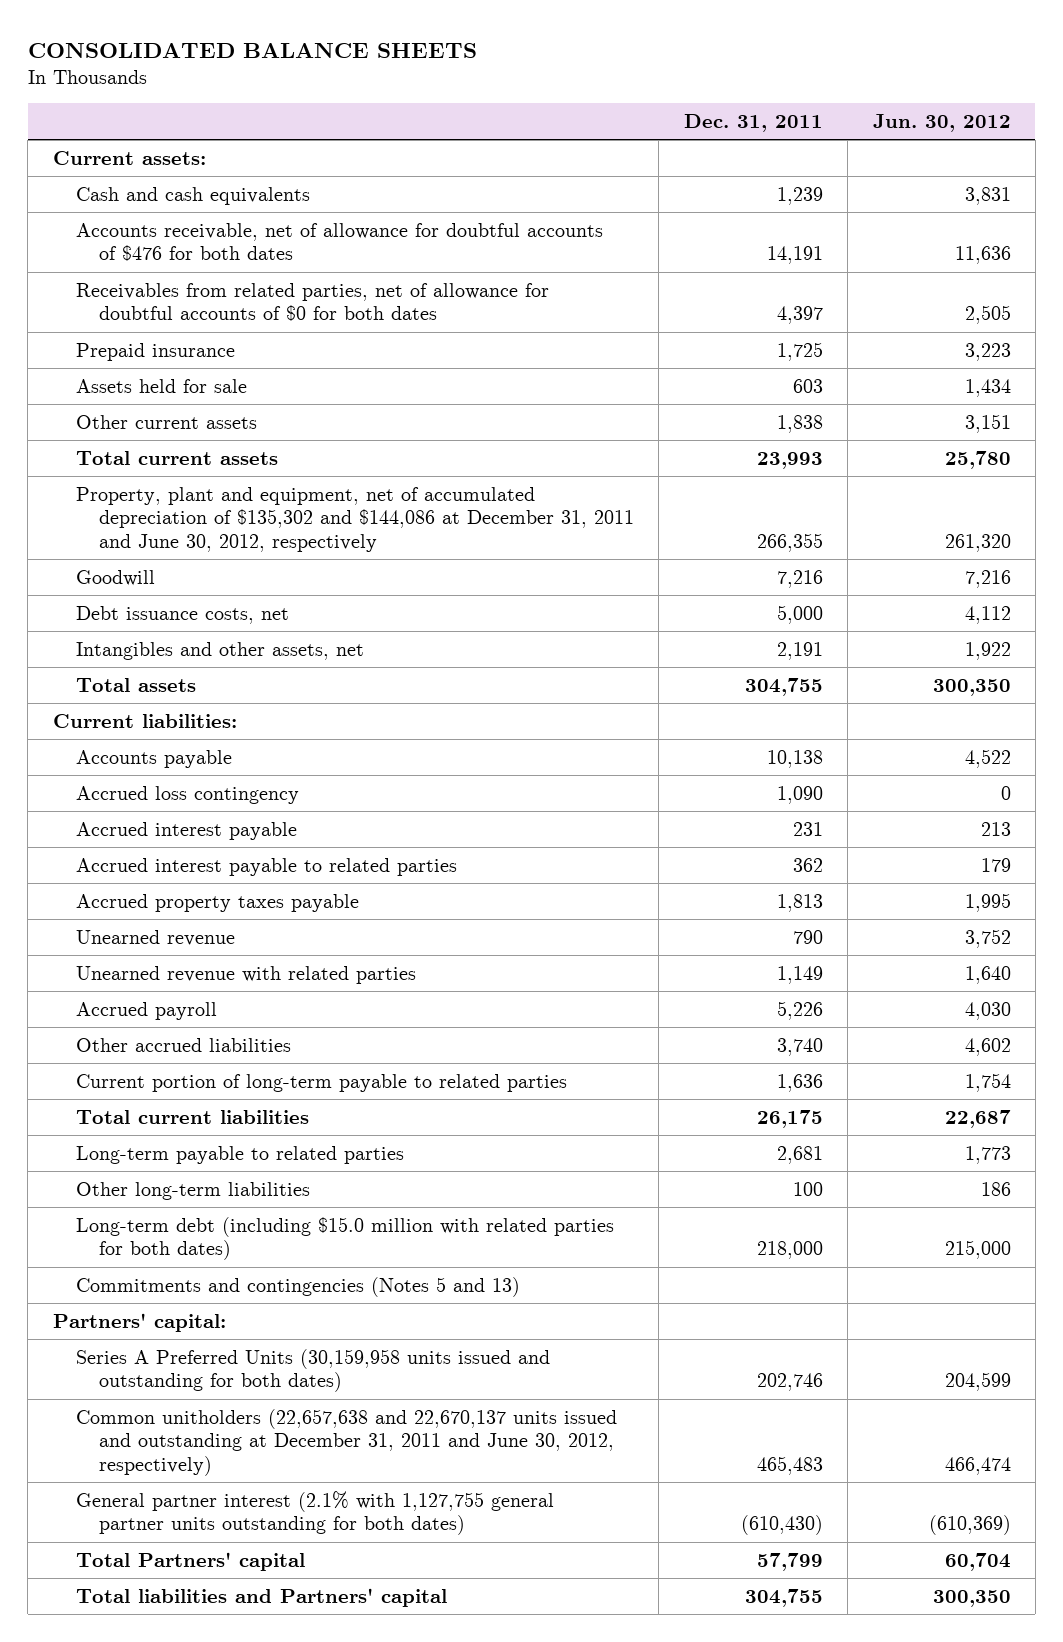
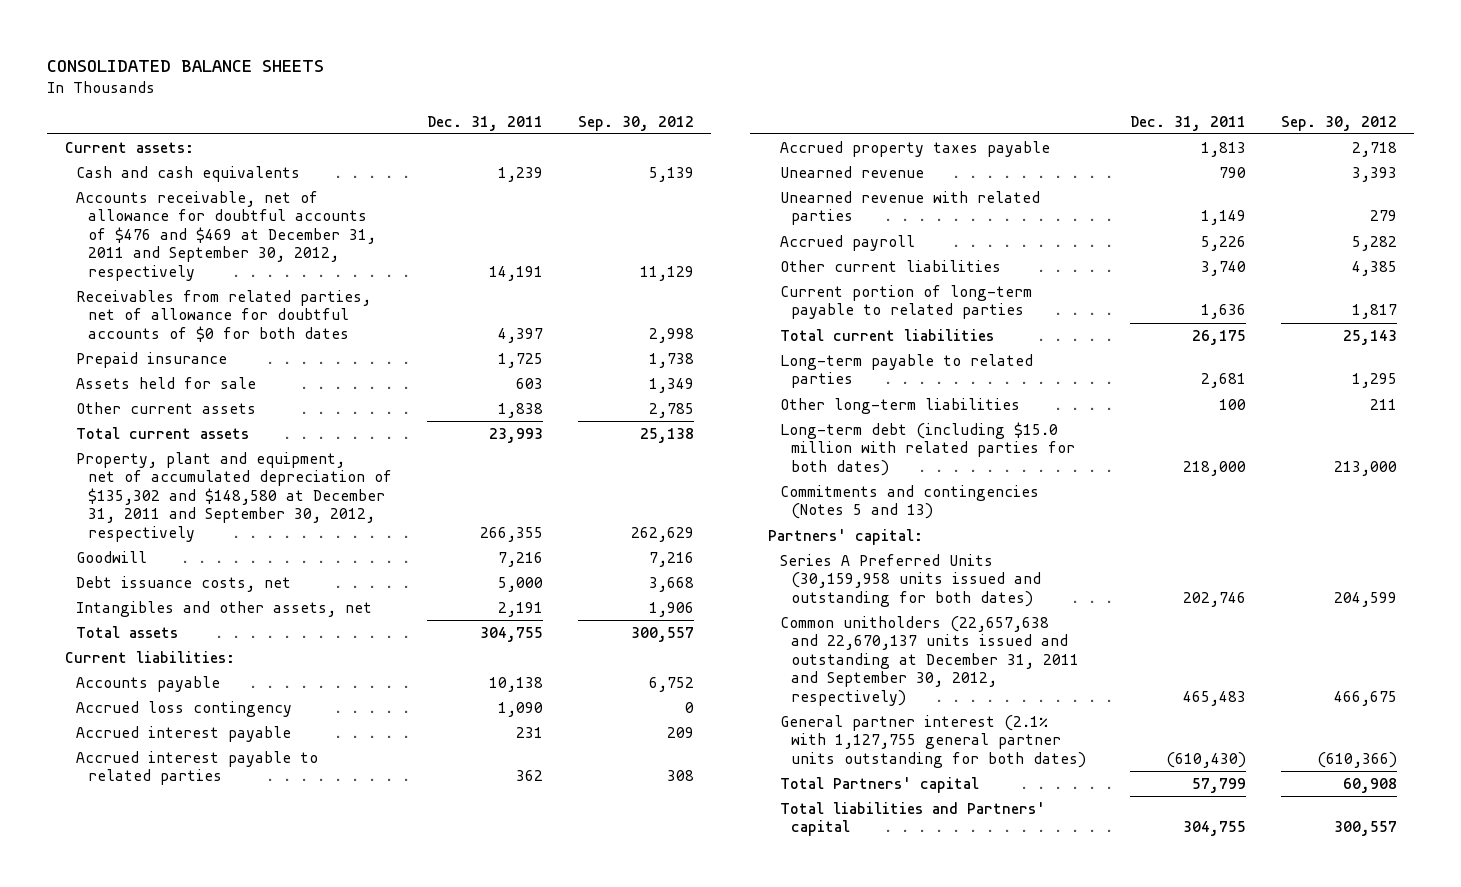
- | Dec. 31, 2011 | Jun. 30, 2012
+ | Dec. 31, 2011 | Sep. 30, 2012
- Accounts receivable, net of allowance for doubtful accounts of $476 for both dates | 14,191 | 11,636
+ Accounts receivable, net of allowance for doubtful accounts of $476 and $469 at December 31, 2011 and September 30, 2012, respectively | 14,191 | 11,129
- Property, plant and equipment, net of accumulated depreciation of $135,302 and $144,086 at December 31, 2011 and June 30, 2012, respectively | 266,355 | 261,320
+ Property, plant and equipment, net of accumulated depreciation of $135,302 and $148,580 at December 31, 2011 and September 30, 2012, respectively | 266,355 | 262,629
- Other accrued liabilities | 3,740 | 4,602
+ Other current liabilities | 3,740 | 4,385
- Common unitholders (22,657,638 and 22,670,137 units issued and outstanding at December 31, 2011 and June 30, 2012, respectively) | 465,483 | 466,474
+ Common unitholders (22,657,638 and 22,670,137 units issued and outstanding at December 31, 2011 and September 30, 2012, respectively) | 465,483 | 466,675

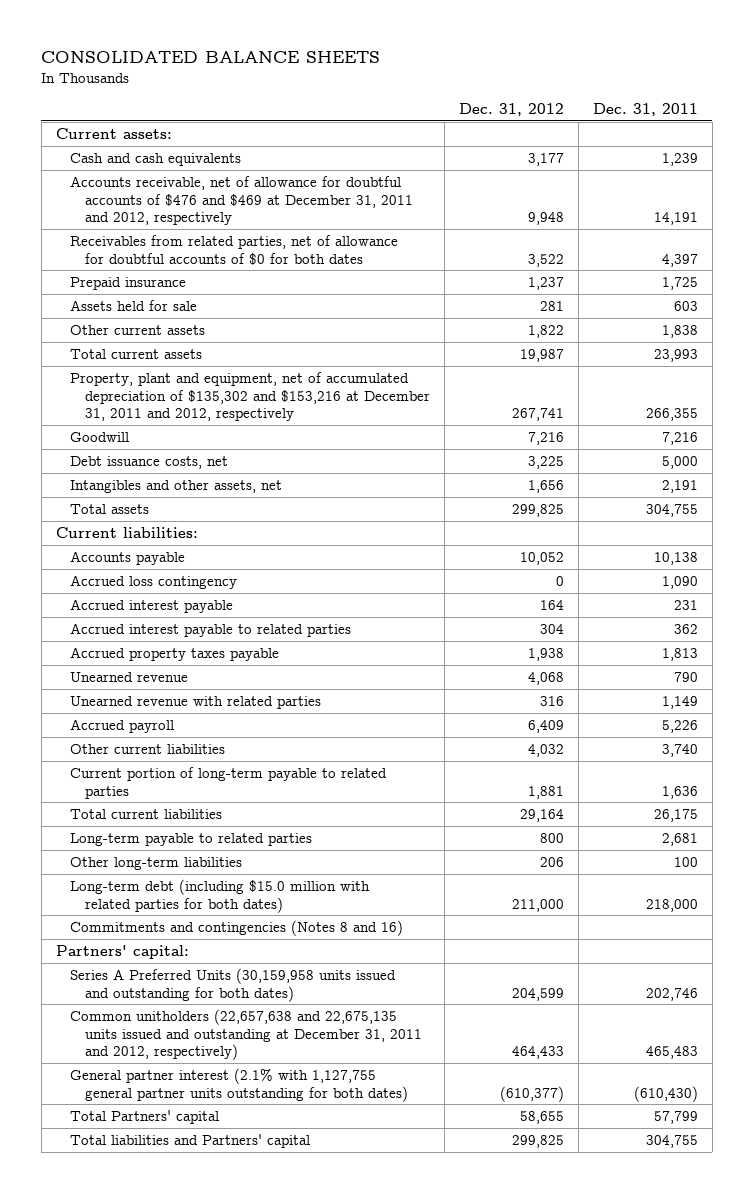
- | Dec. 31, 2011 | Sep. 30, 2012
+ | Dec. 31, 2012 | Dec. 31, 2011
- Accounts receivable, net of allowance for doubtful accounts of $476 and $469 at December 31, 2011 and September 30, 2012, respectively | 14,191 | 11,129
+ Accounts receivable, net of allowance for doubtful accounts of $476 and $469 at December 31, 2011 and 2012, respectively | 9,948 | 14,191
- Property, plant and equipment, net of accumulated depreciation of $135,302 and $148,580 at December 31, 2011 and September 30, 2012, respectively | 266,355 | 262,629
+ Property, plant and equipment, net of accumulated depreciation of $135,302 and $153,216 at December 31, 2011 and 2012, respectively | 267,741 | 266,355
- Commitments and contingencies (Notes 5 and 13)
+ Commitments and contingencies (Notes 8 and 16)
- Common unitholders (22,657,638 and 22,670,137 units issued and outstanding at December 31, 2011 and September 30, 2012, respectively) | 465,483 | 466,675
+ Common unitholders (22,657,638 and 22,675,135 units issued and outstanding at December 31, 2011 and 2012, respectively) | 464,433 | 465,483

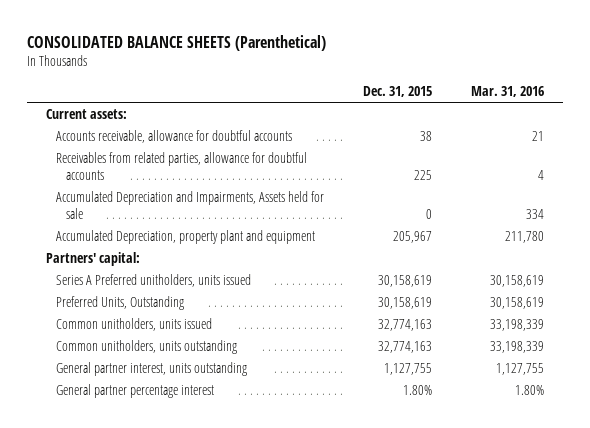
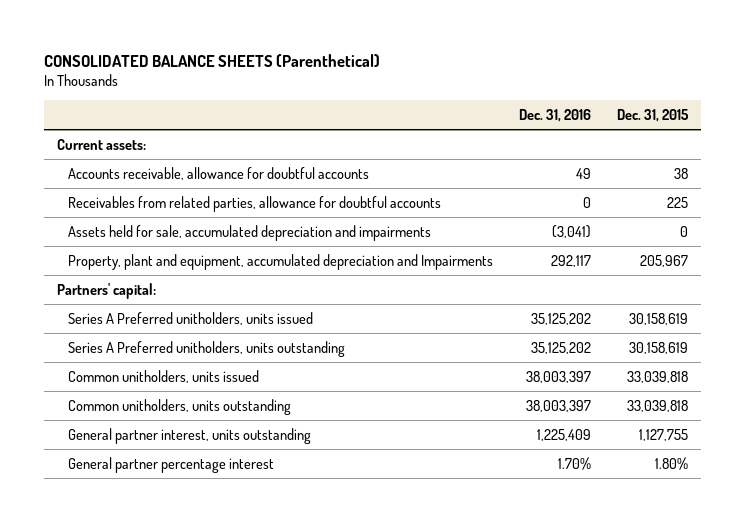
- | Dec. 31, 2015 | Mar. 31, 2016
+ | Dec. 31, 2016 | Dec. 31, 2015
- Accumulated Depreciation and Impairments, Assets held for sale | 0 | 334
- Accumulated Depreciation, property plant and equipment | 205,967 | 211,780
+ Assets held for sale, accumulated depreciation and impairments | (3,041) | 0
+ Property, plant and equipment, accumulated depreciation and Impairments | 292,117 | 205,967
- Preferred Units, Outstanding | 30,158,619 | 30,158,619
- Common unitholders, units issued | 32,774,163 | 33,198,339
- Common unitholders, units outstanding | 32,774,163 | 33,198,339
+ Series A Preferred unitholders, units outstanding | 35,125,202 | 30,158,619
+ Common unitholders, units issued | 38,003,397 | 33,039,818
+ Common unitholders, units outstanding | 38,003,397 | 33,039,818

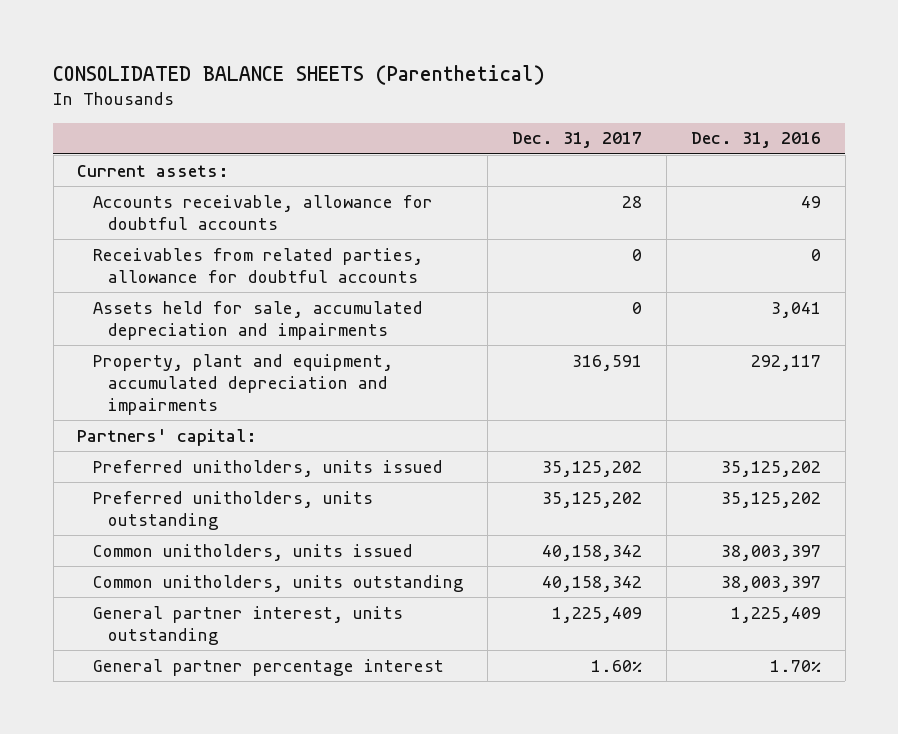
- | Dec. 31, 2016 | Dec. 31, 2015
+ | Dec. 31, 2017 | Dec. 31, 2016
- Assets held for sale, accumulated depreciation and impairments | (3,041) | 0
- Property, plant and equipment, accumulated depreciation and Impairments | 292,117 | 205,967
+ Assets held for sale, accumulated depreciation and impairments | 0 | 3,041
+ Property, plant and equipment, accumulated depreciation and impairments | 316,591 | 292,117
- Series A Preferred unitholders, units issued | 35,125,202 | 30,158,619
- Series A Preferred unitholders, units outstanding | 35,125,202 | 30,158,619
+ Preferred unitholders, units issued | 35,125,202 | 35,125,202
+ Preferred unitholders, units outstanding | 35,125,202 | 35,125,202

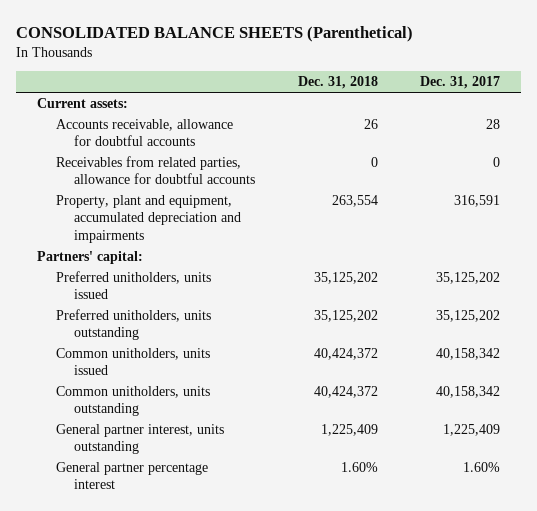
- | Dec. 31, 2017 | Dec. 31, 2016
+ | Dec. 31, 2018 | Dec. 31, 2017
- Assets held for sale, accumulated depreciation and impairments | 0 | 3,041

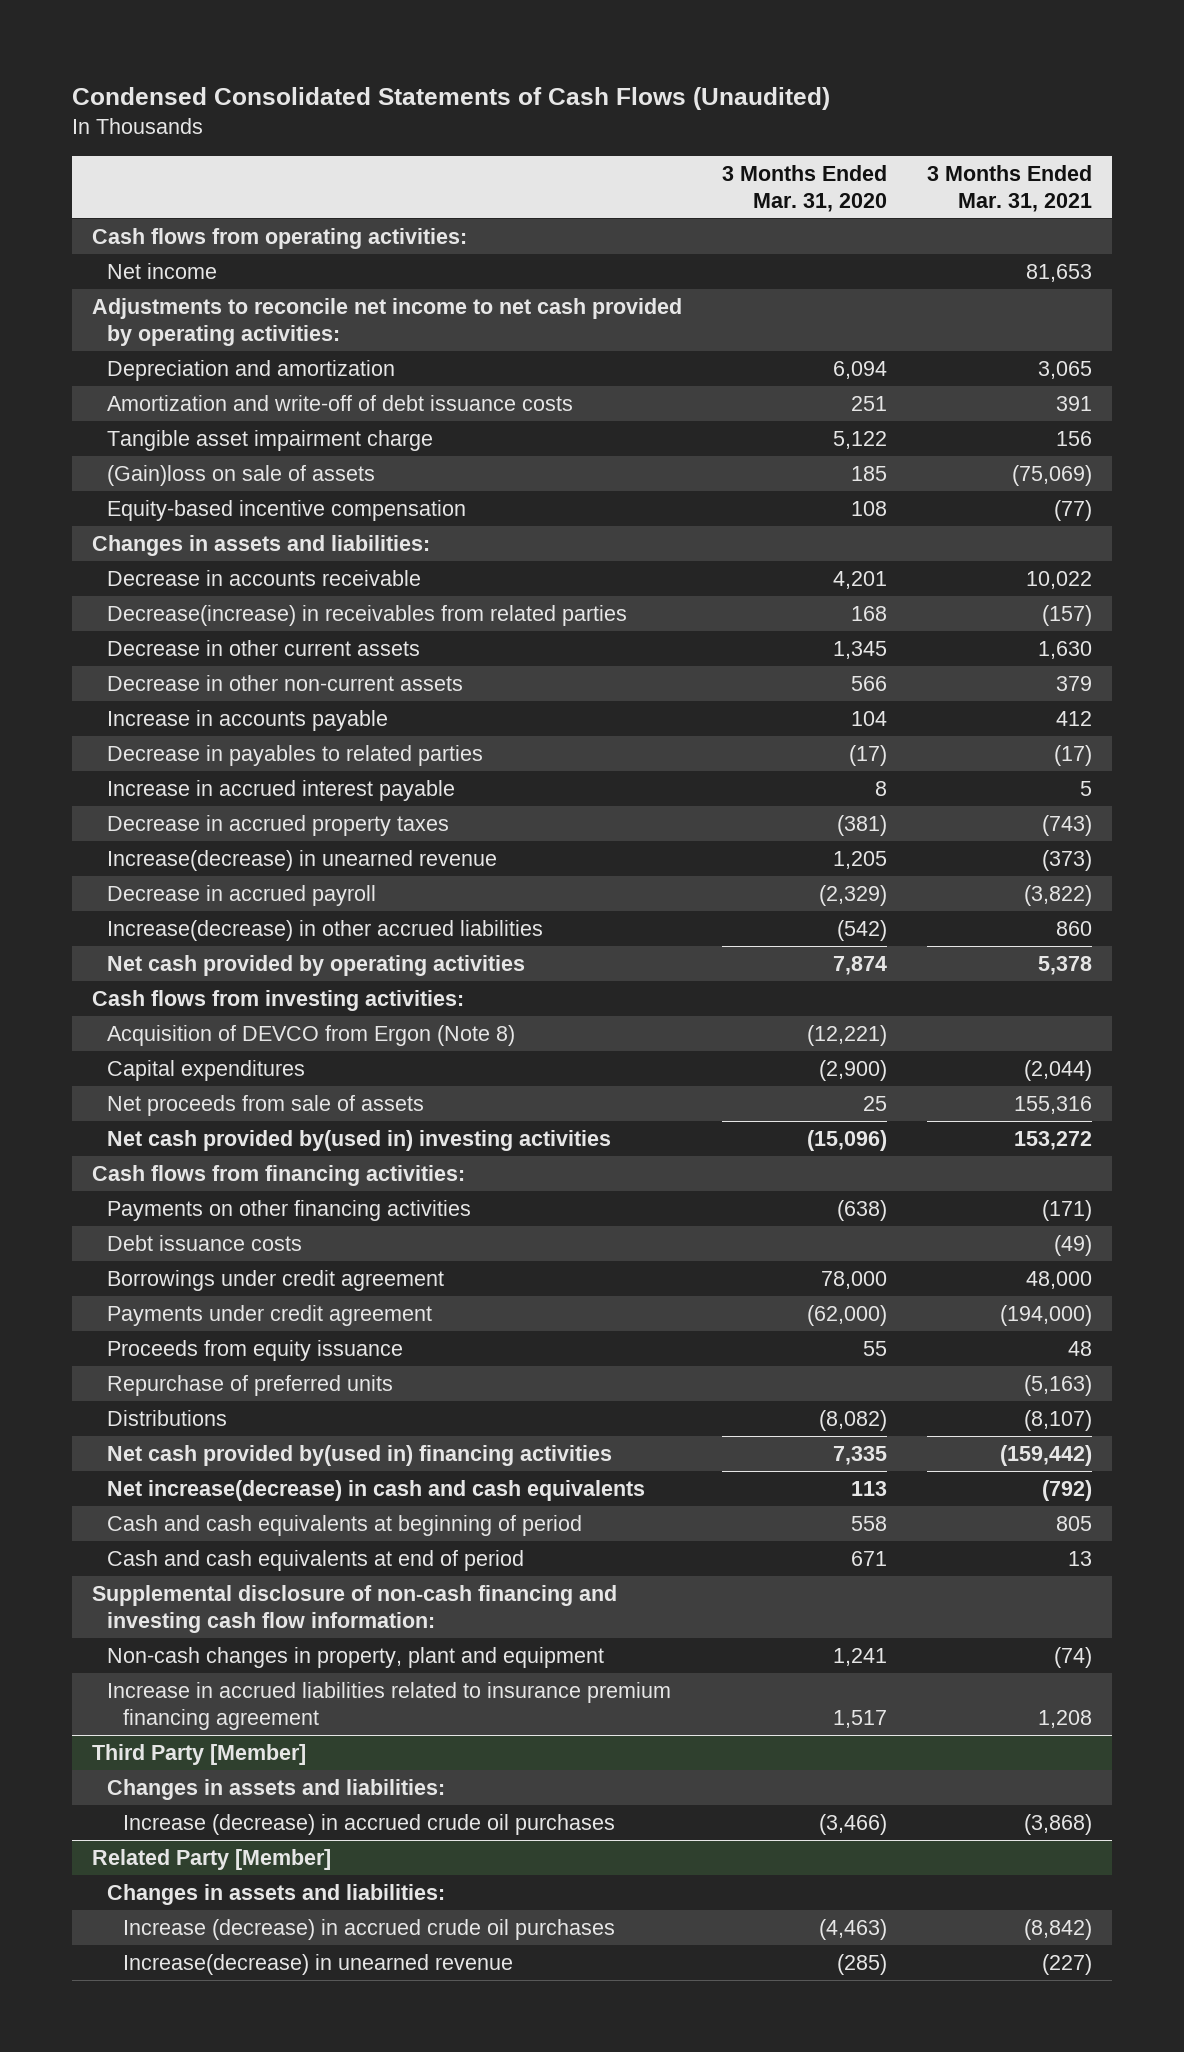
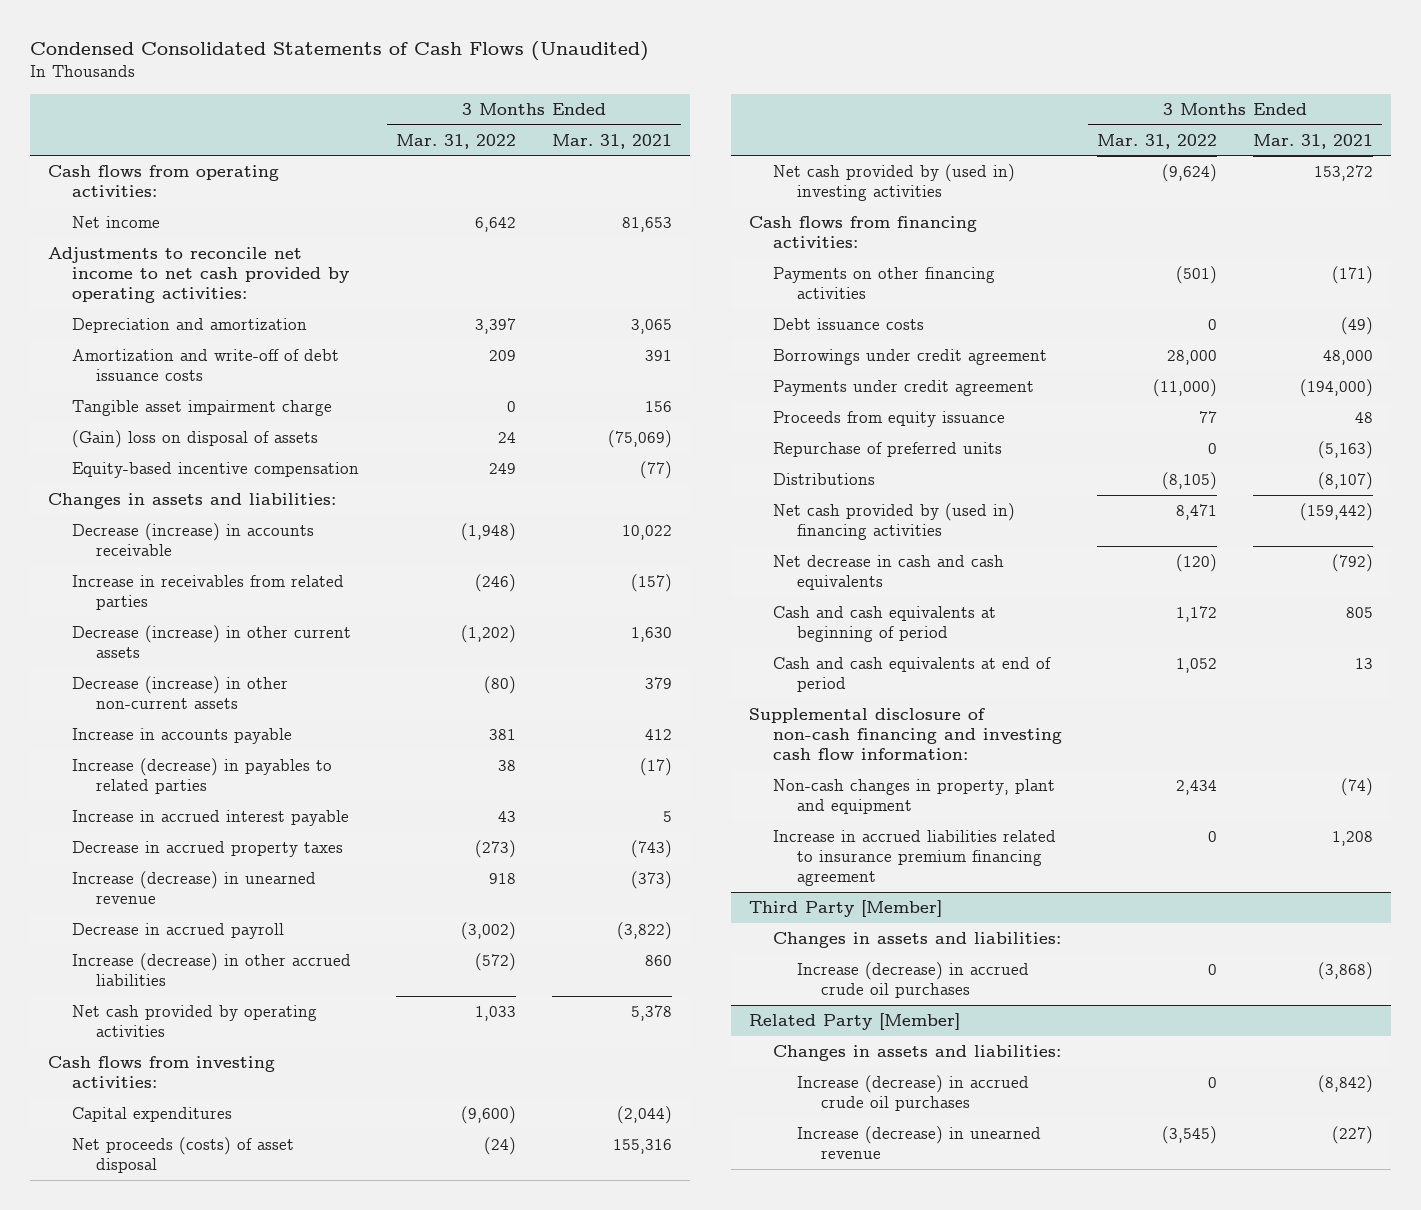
- | 3 Months Ended Mar. 31, 2020 | 3 Months Ended Mar. 31, 2021
+ | 3 Months Ended Mar. 31, 2022 | 3 Months Ended Mar. 31, 2021
- (Gain)loss on sale of assets | 185 | (75,069)
+ (Gain) loss on disposal of assets | 24 | (75,069)
- Decrease in accounts receivable | 4,201 | 10,022
- Decrease(increase) in receivables from related parties | 168 | (157)
- Decrease in other current assets | 1,345 | 1,630
- Decrease in other non-current assets | 566 | 379
+ Decrease (increase) in accounts receivable | (1,948) | 10,022
+ Increase in receivables from related parties | (246) | (157)
+ Decrease (increase) in other current assets | (1,202) | 1,630
+ Decrease (increase) in other non-current assets | (80) | 379
- Decrease in payables to related parties | (17) | (17)
+ Increase (decrease) in payables to related parties | 38 | (17)
- Increase(decrease) in unearned revenue | 1,205 | (373)
+ Increase (decrease) in unearned revenue | 918 | (373)
- Increase(decrease) in other accrued liabilities | (542) | 860
+ Increase (decrease) in other accrued liabilities | (572) | 860
- Acquisition of DEVCO from Ergon (Note 8) | (12,221) |
- Net proceeds from sale of assets | 25 | 155,316
- Net cash provided by(used in) investing activities | (15,096) | 153,272
+ Net proceeds (costs) of asset disposal | (24) | 155,316
+ Net cash provided by (used in) investing activities | (9,624) | 153,272
- Net cash provided by(used in) financing activities | 7,335 | (159,442)
- Net increase(decrease) in cash and cash equivalents | 113 | (792)
+ Net cash provided by (used in) financing activities | 8,471 | (159,442)
+ Net decrease in cash and cash equivalents | (120) | (792)
@ Related Party [Member]
- Increase(decrease) in unearned revenue | (285) | (227)
+ Increase (decrease) in unearned revenue | (3,545) | (227)

